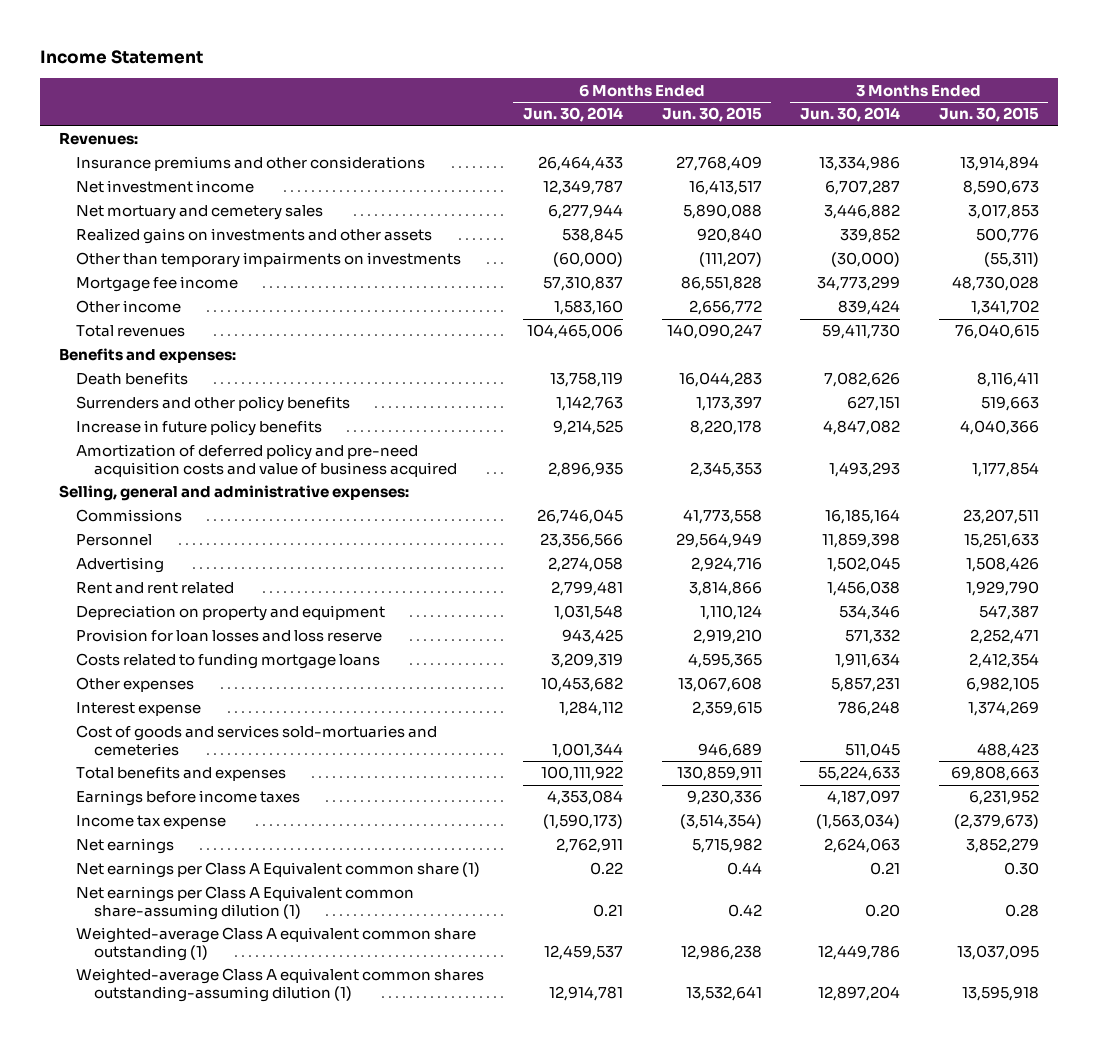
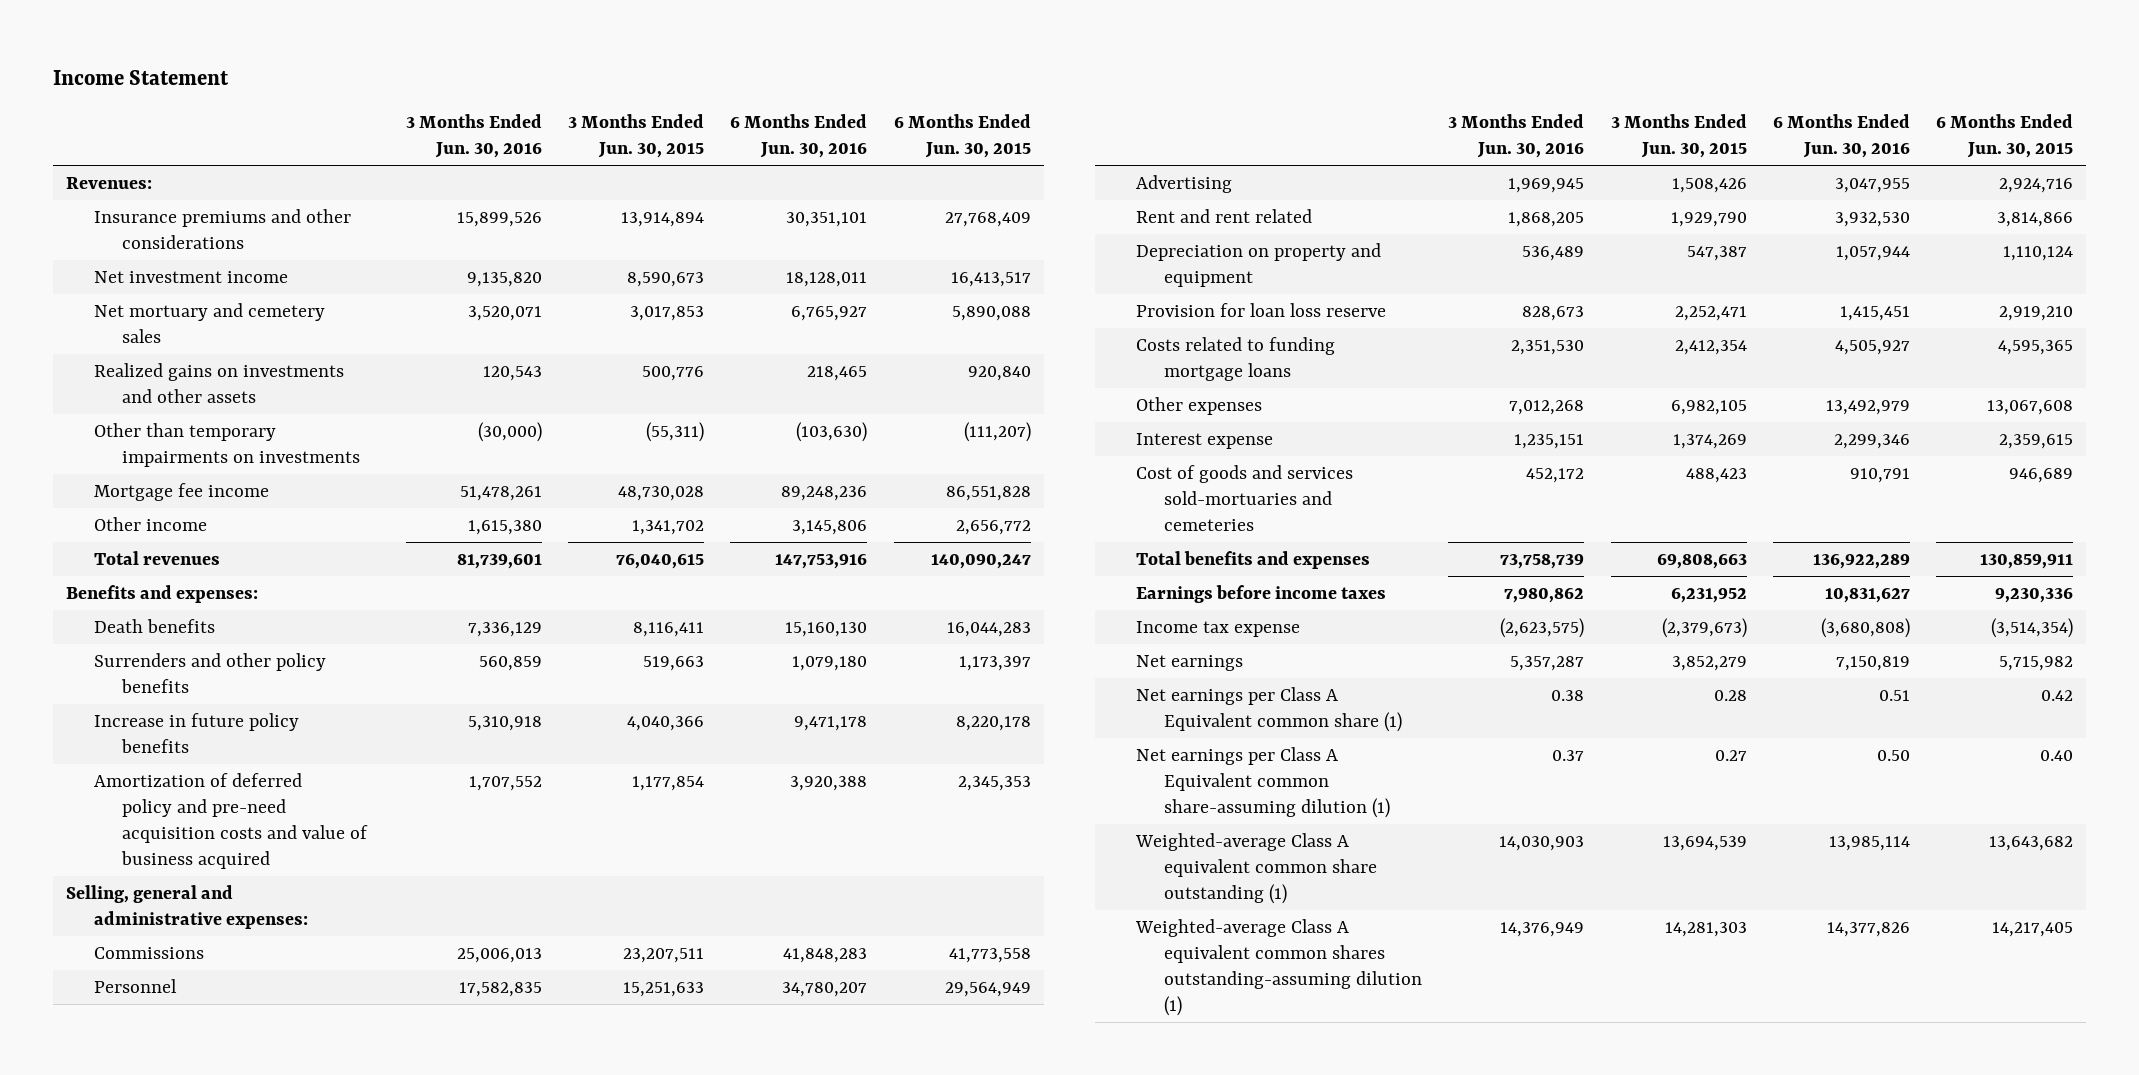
- | 6 Months Ended Jun. 30, 2014 | 6 Months Ended Jun. 30, 2015 | 3 Months Ended Jun. 30, 2014 | 3 Months Ended Jun. 30, 2015
+ | 3 Months Ended Jun. 30, 2016 | 3 Months Ended Jun. 30, 2015 | 6 Months Ended Jun. 30, 2016 | 6 Months Ended Jun. 30, 2015
- Provision for loan losses and loss reserve | 943,425 | 2,919,210 | 571,332 | 2,252,471
+ Provision for loan loss reserve | 828,673 | 2,252,471 | 1,415,451 | 2,919,210
- Net earnings per Class A Equivalent common share (1) | 0.22 | 0.44 | 0.21 | 0.30
- Net earnings per Class A Equivalent common share-assuming dilution (1) | 0.21 | 0.42 | 0.20 | 0.28
- Weighted-average Class A equivalent common share outstanding (1) | 12,459,537 | 12,986,238 | 12,449,786 | 13,037,095
- Weighted-average Class A equivalent common shares outstanding-assuming dilution (1) | 12,914,781 | 13,532,641 | 12,897,204 | 13,595,918
+ Net earnings per Class A Equivalent common share (1) | 0.38 | 0.28 | 0.51 | 0.42
+ Net earnings per Class A Equivalent common share-assuming dilution (1) | 0.37 | 0.27 | 0.50 | 0.40
+ Weighted-average Class A equivalent common share outstanding (1) | 14,030,903 | 13,694,539 | 13,985,114 | 13,643,682
+ Weighted-average Class A equivalent common shares outstanding-assuming dilution (1) | 14,376,949 | 14,281,303 | 14,377,826 | 14,217,405

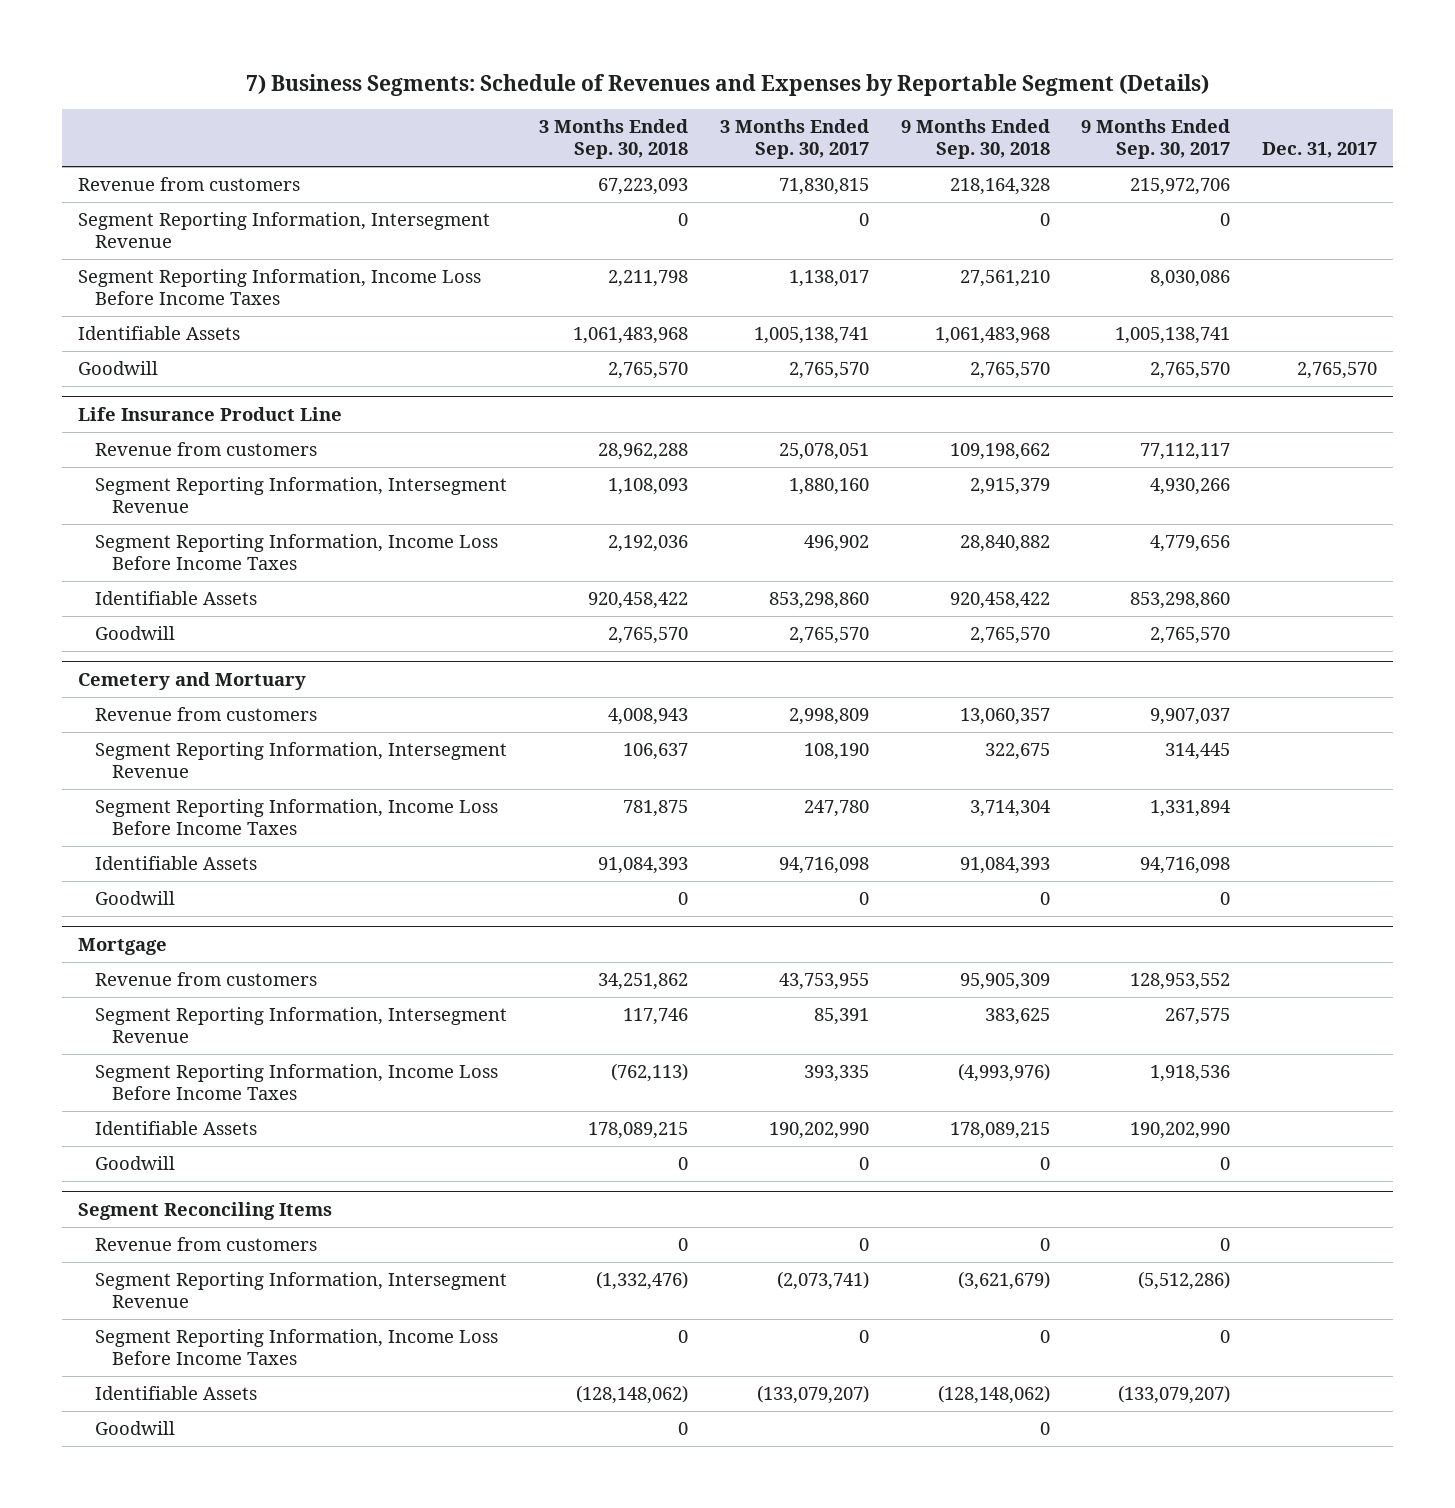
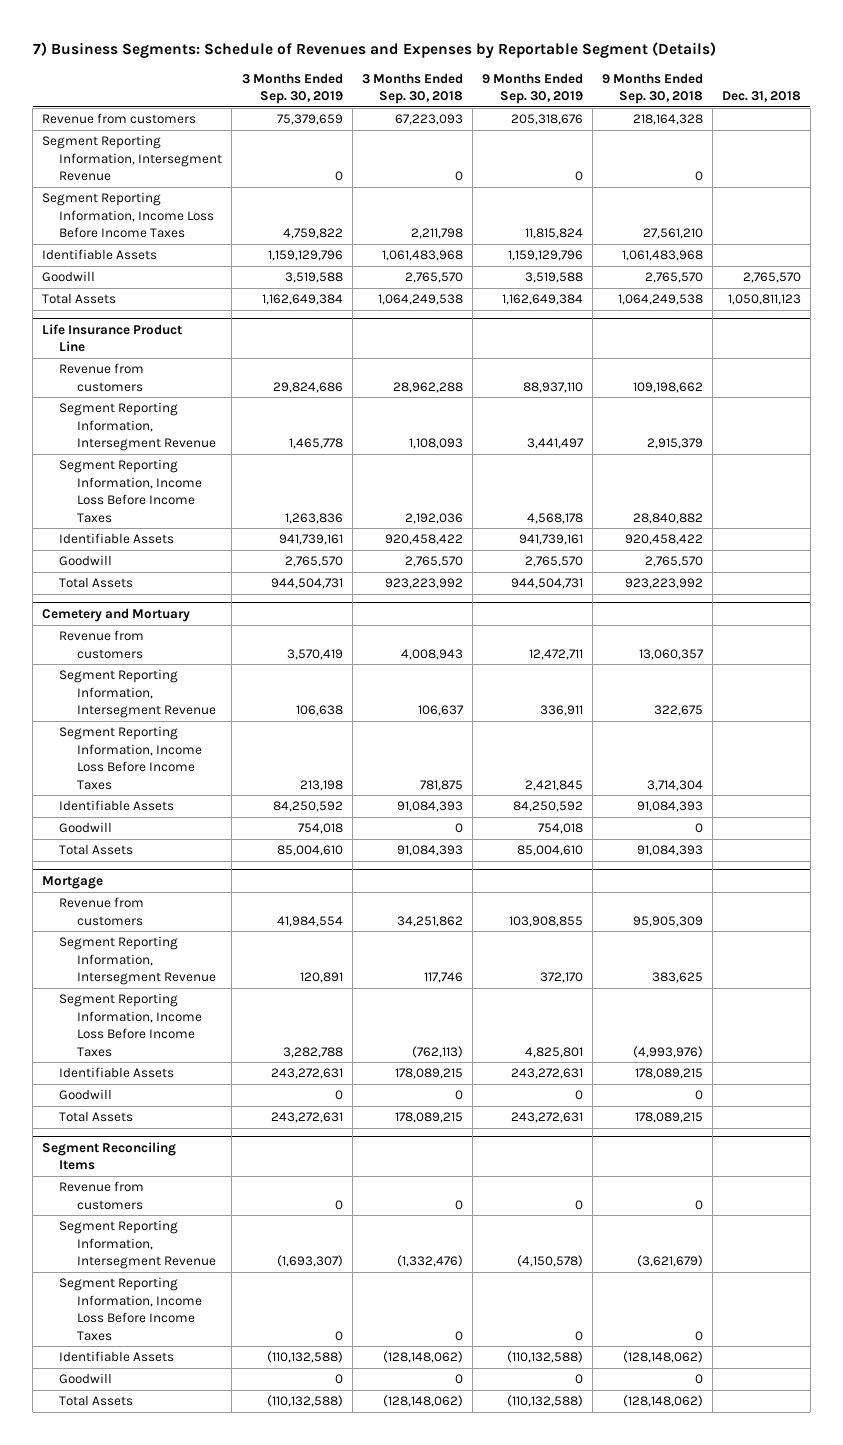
- | 3 Months Ended Sep. 30, 2018 | 3 Months Ended Sep. 30, 2017 | 9 Months Ended Sep. 30, 2018 | 9 Months Ended Sep. 30, 2017 | Dec. 31, 2017
+ | 3 Months Ended Sep. 30, 2019 | 3 Months Ended Sep. 30, 2018 | 9 Months Ended Sep. 30, 2019 | 9 Months Ended Sep. 30, 2018 | Dec. 31, 2018
+ Total Assets | 1,162,649,384 | 1,064,249,538 | 1,162,649,384 | 1,064,249,538 | 1,050,811,123
@ Life Insurance Product Line
+ Total Assets | 944,504,731 | 923,223,992 | 944,504,731 | 923,223,992 |
@ Cemetery and Mortuary
+ Total Assets | 85,004,610 | 91,084,393 | 85,004,610 | 91,084,393 |
@ Mortgage
+ Total Assets | 243,272,631 | 178,089,215 | 243,272,631 | 178,089,215 |
@ Segment Reconciling Items
+ Total Assets | (110,132,588) | (128,148,062) | (110,132,588) | (128,148,062) |

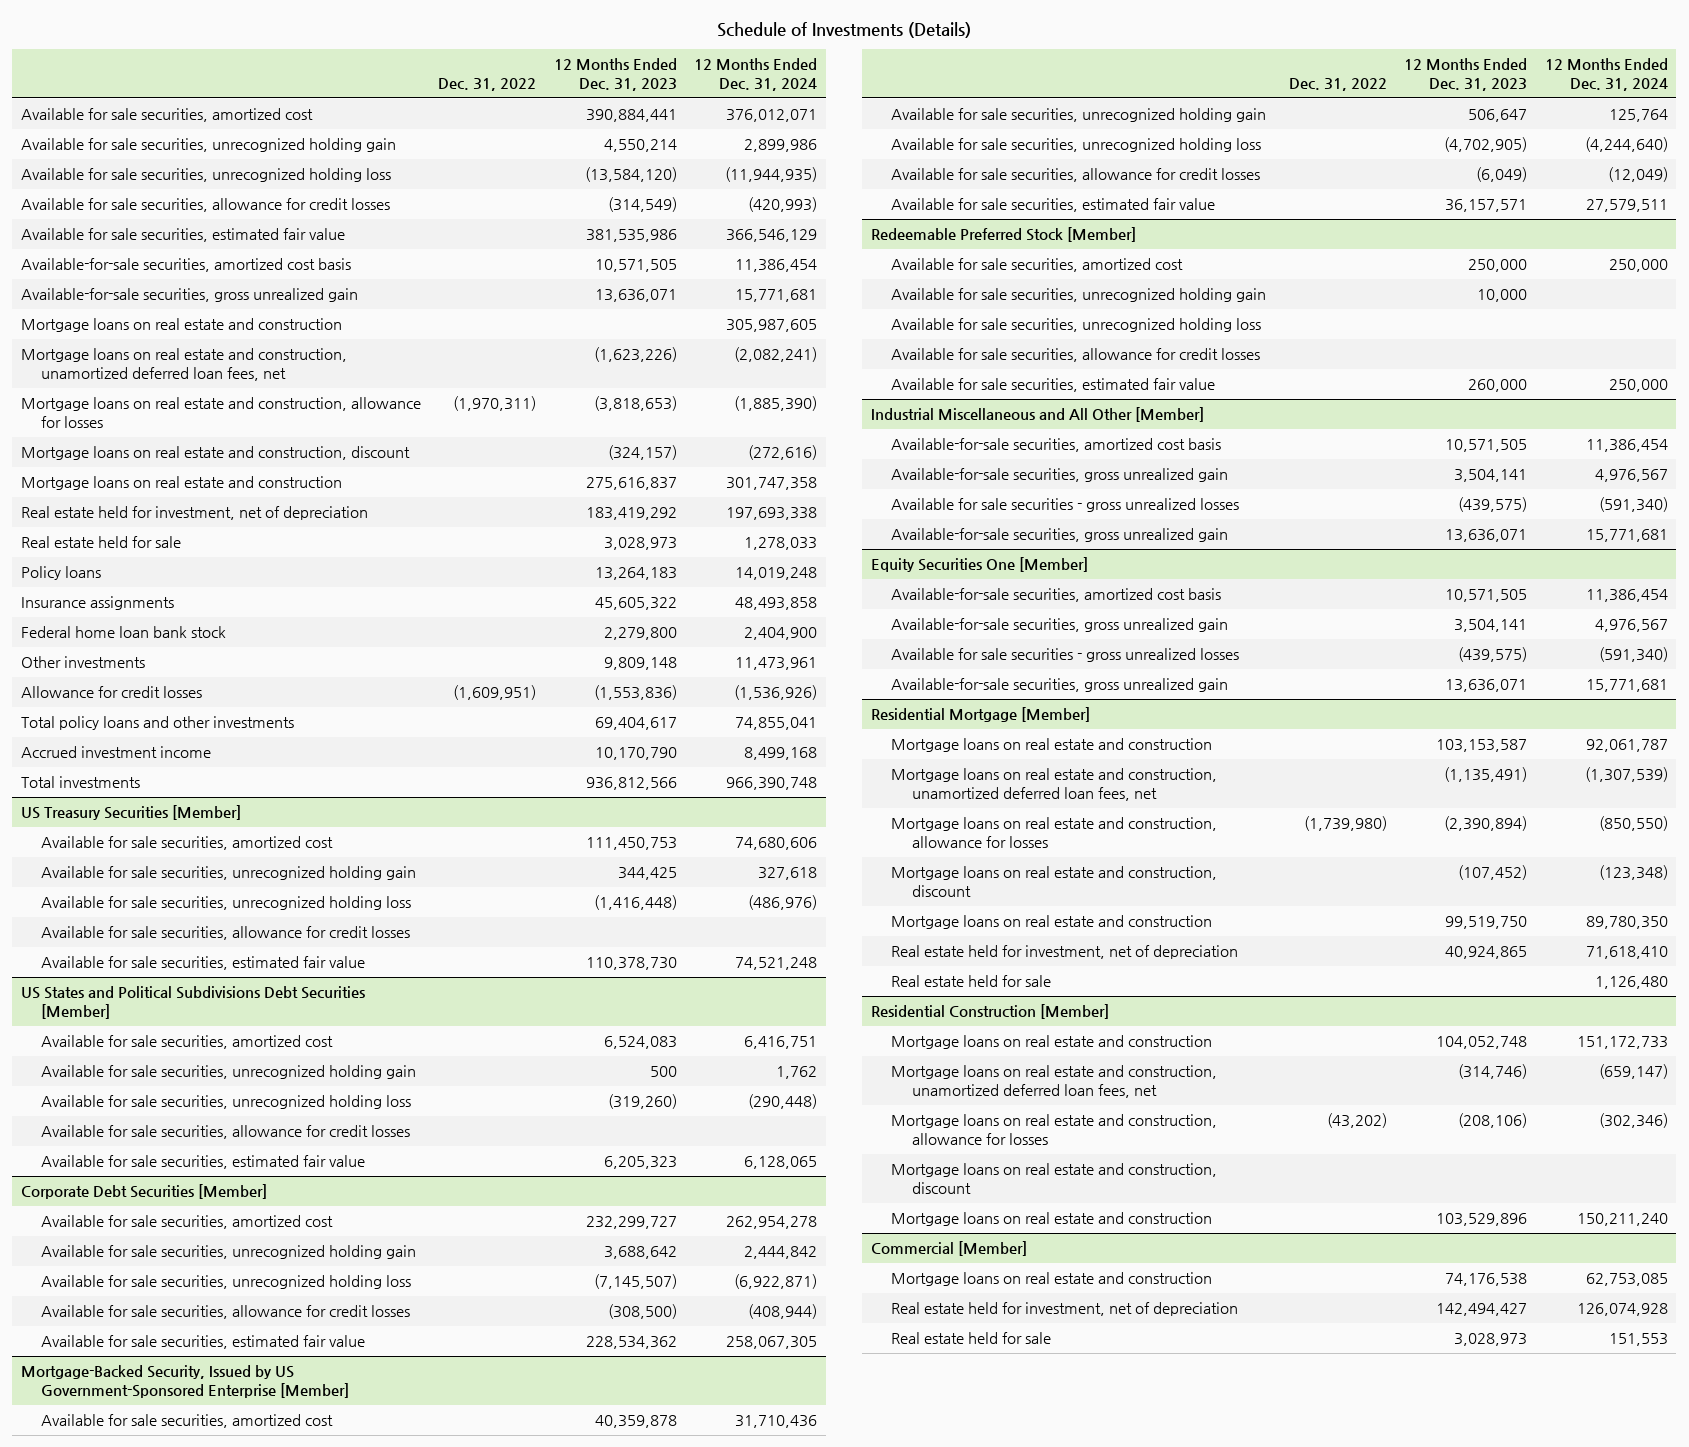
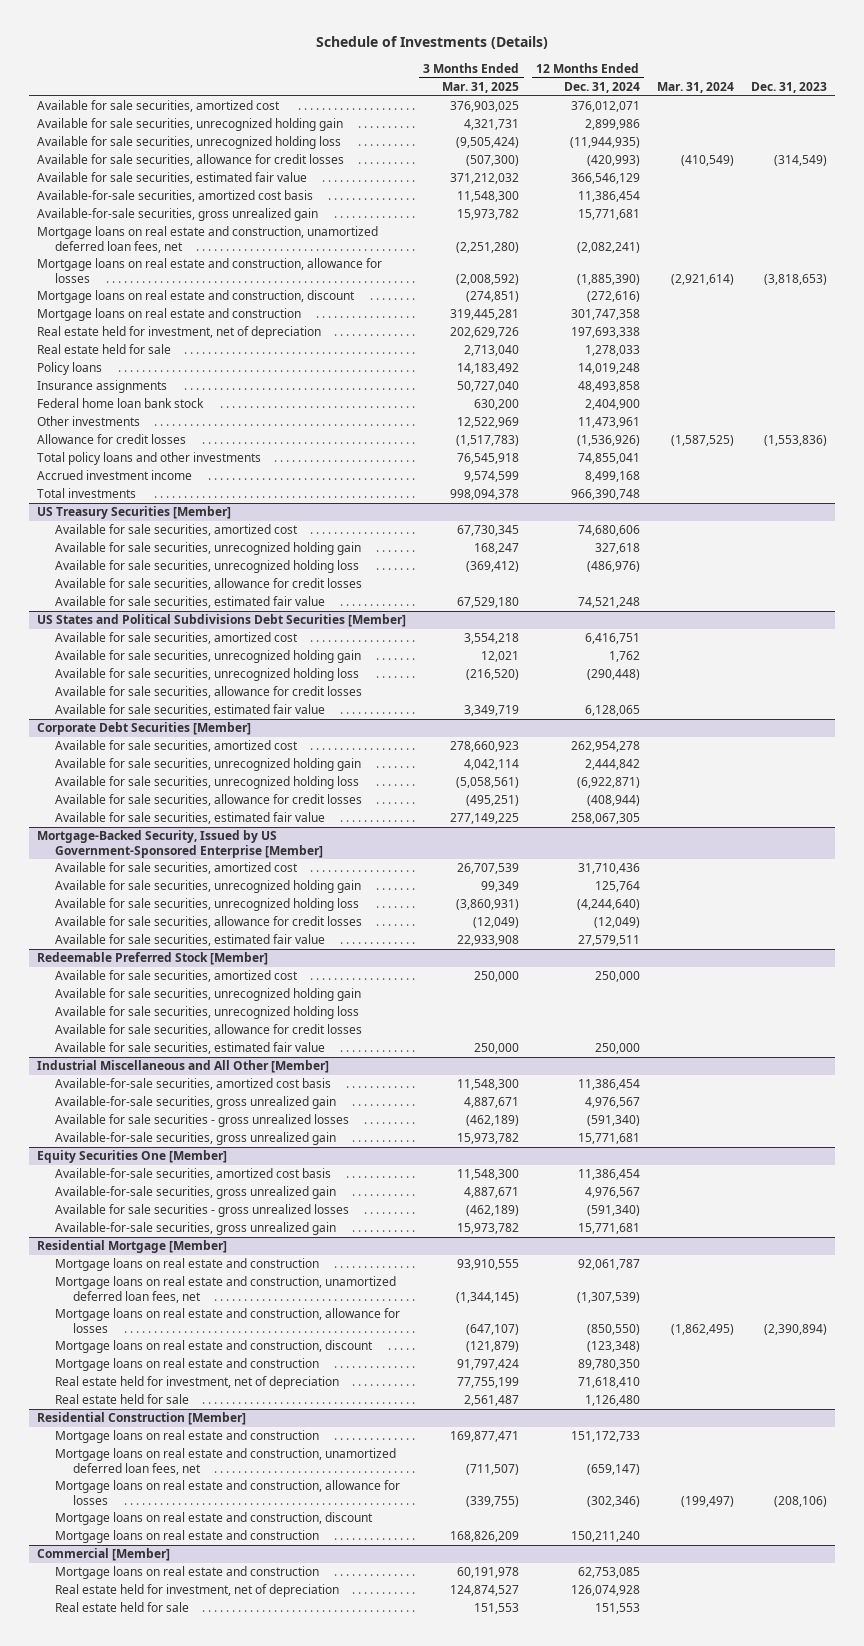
- | Dec. 31, 2022 | 12 Months Ended Dec. 31, 2023 | 12 Months Ended Dec. 31, 2024
+ | 3 Months Ended Mar. 31, 2025 | 12 Months Ended Dec. 31, 2024 | Mar. 31, 2024 | Dec. 31, 2023
- Mortgage loans on real estate and construction | | | 305,987,605

